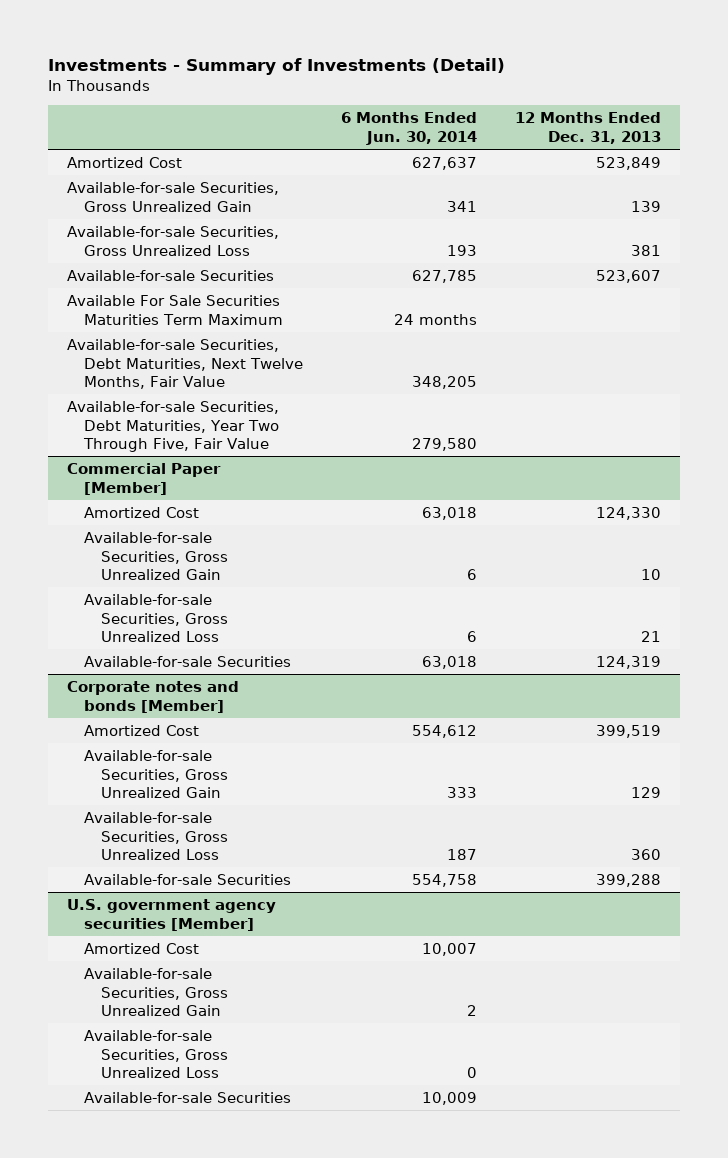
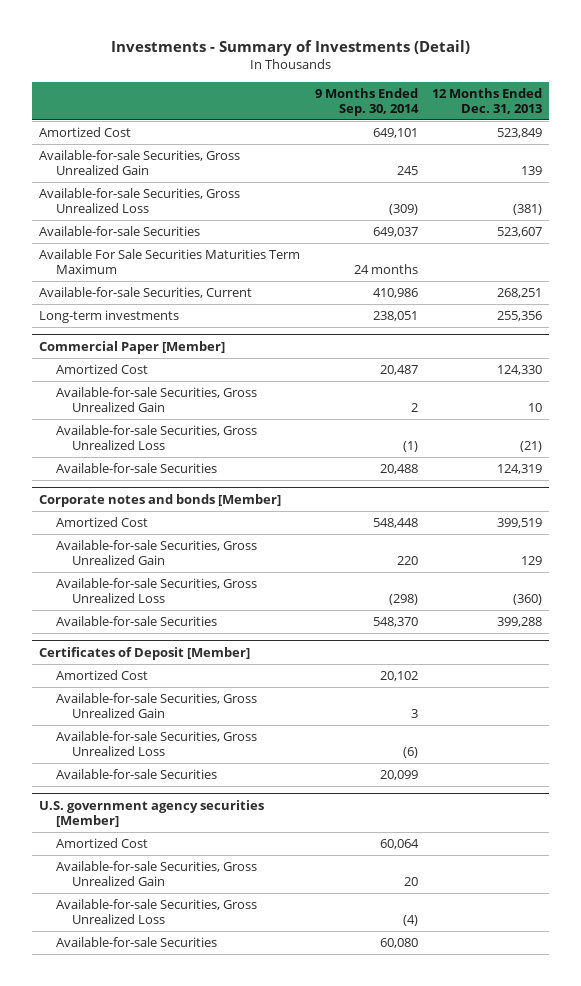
- | 6 Months Ended Jun. 30, 2014 | 12 Months Ended Dec. 31, 2013
+ | 9 Months Ended Sep. 30, 2014 | 12 Months Ended Dec. 31, 2013
- Available-for-sale Securities, Gross Unrealized Loss | 193 | 381
+ Available-for-sale Securities, Gross Unrealized Loss | (309) | (381)
- Available-for-sale Securities, Debt Maturities, Next Twelve Months, Fair Value | 348,205 |
- Available-for-sale Securities, Debt Maturities, Year Two Through Five, Fair Value | 279,580 |
+ Available-for-sale Securities, Current | 410,986 | 268,251
+ Long-term investments | 238,051 | 255,356
@ Commercial Paper [Member]
- Available-for-sale Securities, Gross Unrealized Loss | 6 | 21
+ Available-for-sale Securities, Gross Unrealized Loss | (1) | (21)
@ Corporate notes and bonds [Member]
- Available-for-sale Securities, Gross Unrealized Loss | 187 | 360
+ Available-for-sale Securities, Gross Unrealized Loss | (298) | (360)
+ Certificates of Deposit [Member]
+ Amortized Cost | 20,102 |
+ Available-for-sale Securities, Gross Unrealized Gain | 3 |
+ Available-for-sale Securities, Gross Unrealized Loss | (6) |
+ Available-for-sale Securities | 20,099 |

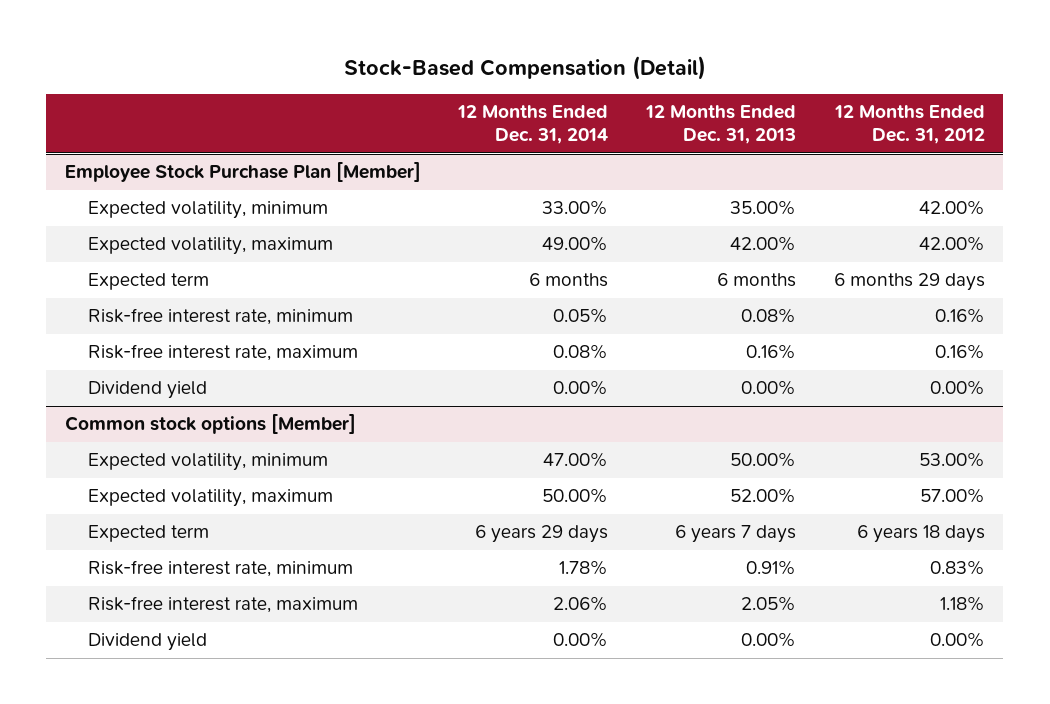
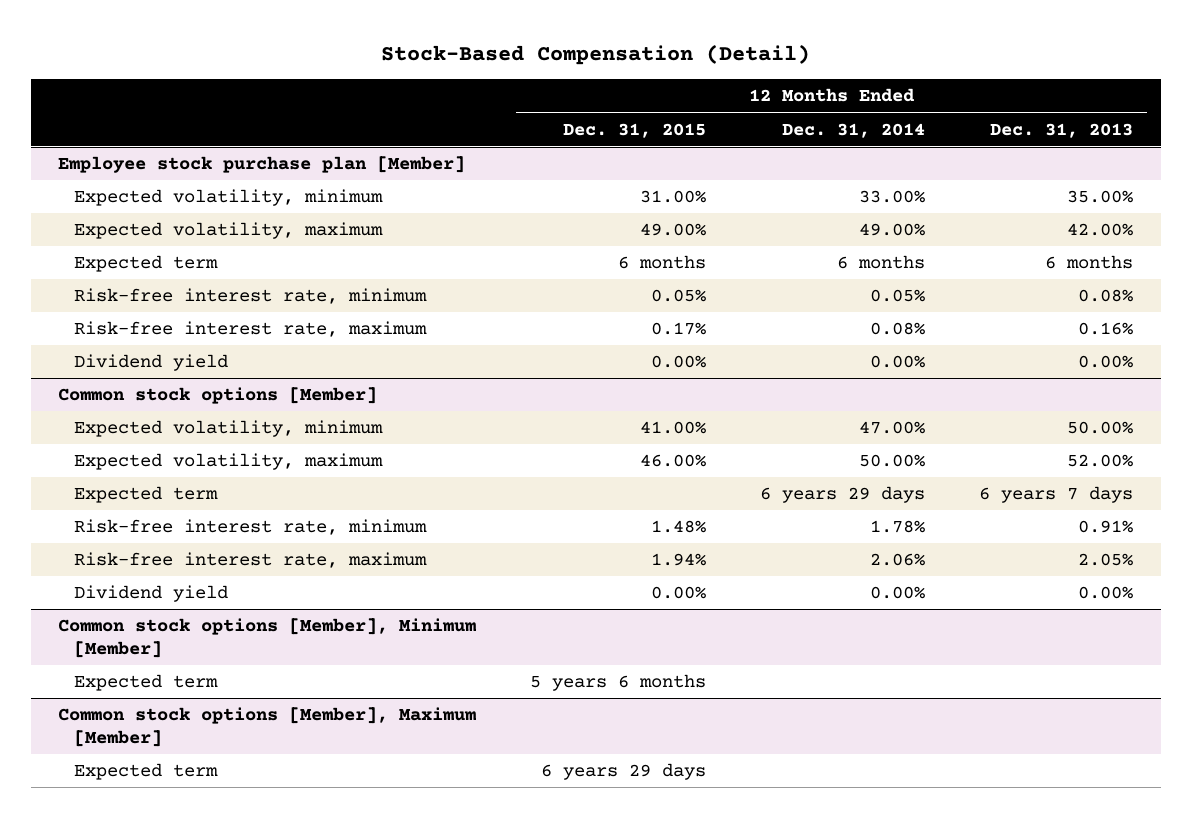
- | 12 Months Ended Dec. 31, 2014 | 12 Months Ended Dec. 31, 2013 | 12 Months Ended Dec. 31, 2012
+ | 12 Months Ended Dec. 31, 2015 | 12 Months Ended Dec. 31, 2014 | 12 Months Ended Dec. 31, 2013
- Employee Stock Purchase Plan [Member]
+ Employee stock purchase plan [Member]
+ Common stock options [Member], Minimum [Member]
+ Expected term | 5 years 6 months | |
+ Common stock options [Member], Maximum [Member]
+ Expected term | 6 years 29 days | |

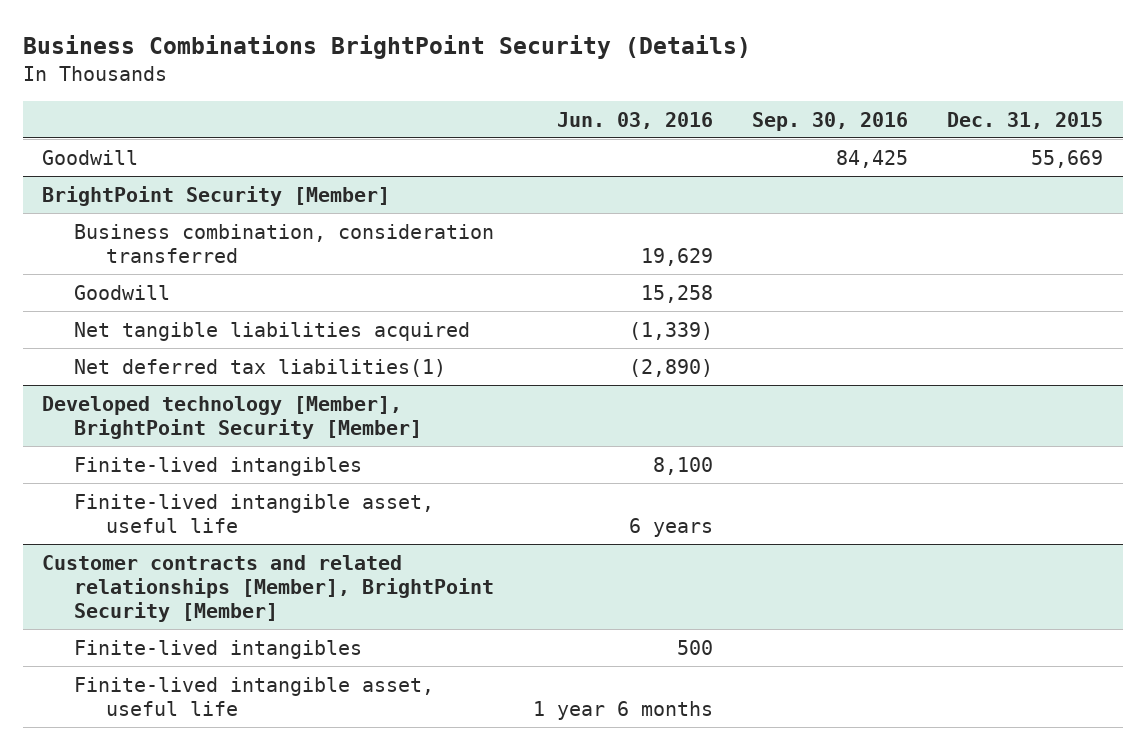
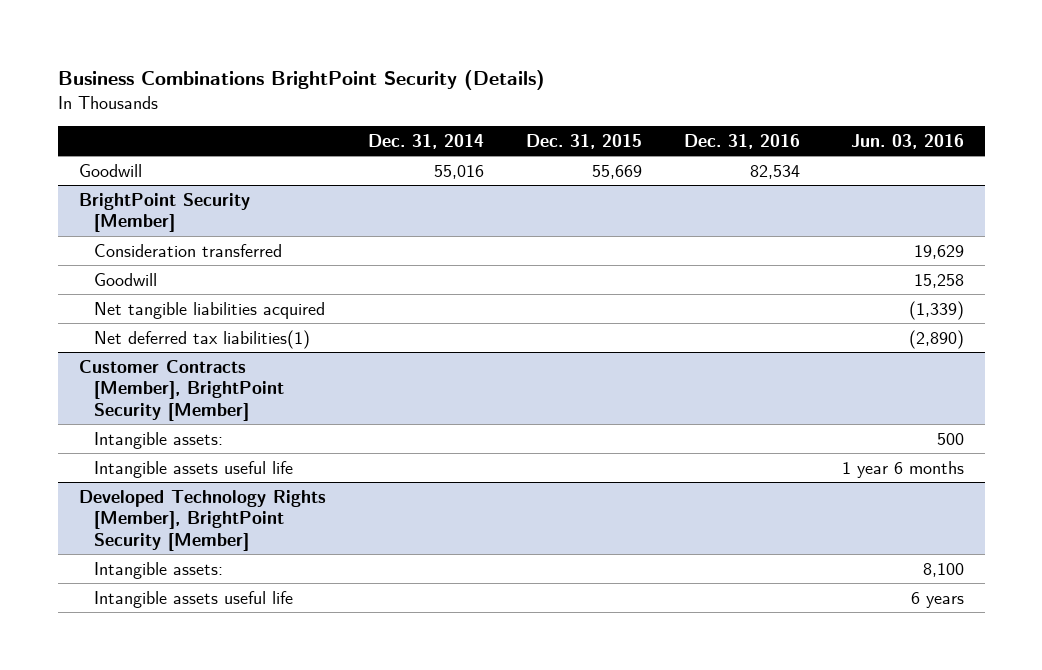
- | Jun. 03, 2016 | Sep. 30, 2016 | Dec. 31, 2015
+ | Dec. 31, 2014 | Dec. 31, 2015 | Dec. 31, 2016 | Jun. 03, 2016
@ BrightPoint Security [Member]
- Business combination, consideration transferred | 19,629 | |
+ Consideration transferred | | | | 19,629
- Developed technology [Member], BrightPoint Security [Member]
- Finite-lived intangibles | 8,100 | |
- Finite-lived intangible asset, useful life | 6 years | |
- Customer contracts and related relationships [Member], BrightPoint Security [Member]
- Finite-lived intangibles | 500 | |
- Finite-lived intangible asset, useful life | 1 year 6 months | |
+ Customer Contracts [Member], BrightPoint Security [Member]
+ Intangible assets: | | | | 500
+ Intangible assets useful life | | | | 1 year 6 months
+ Developed Technology Rights [Member], BrightPoint Security [Member]
+ Intangible assets: | | | | 8,100
+ Intangible assets useful life | | | | 6 years

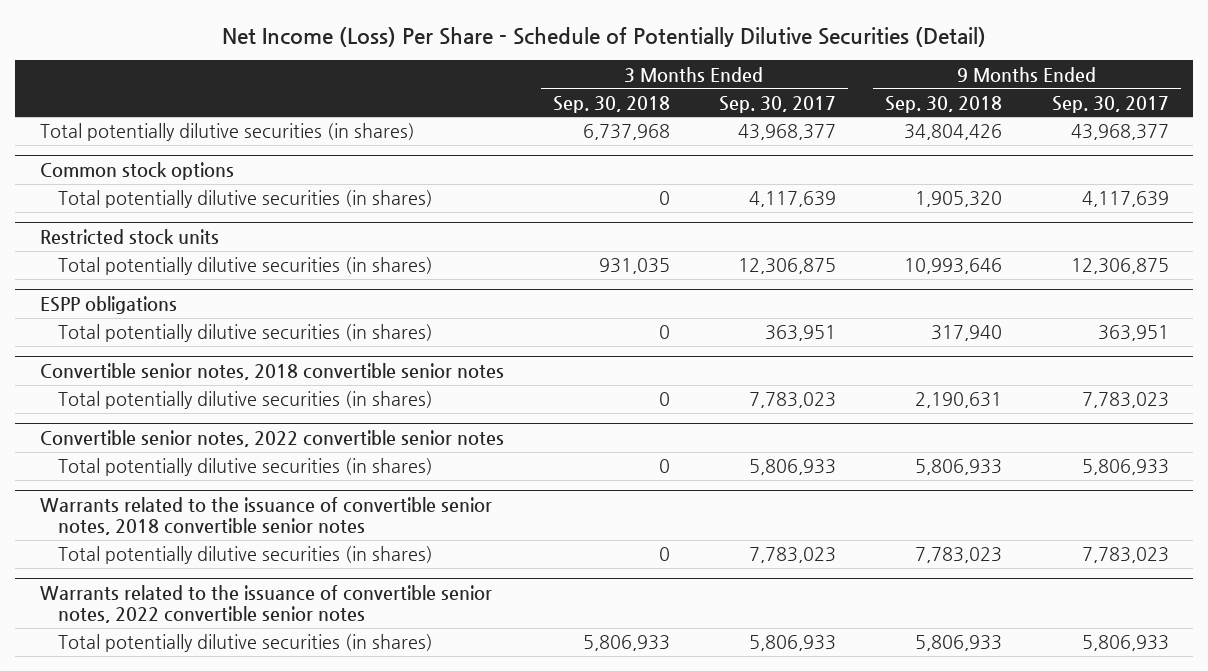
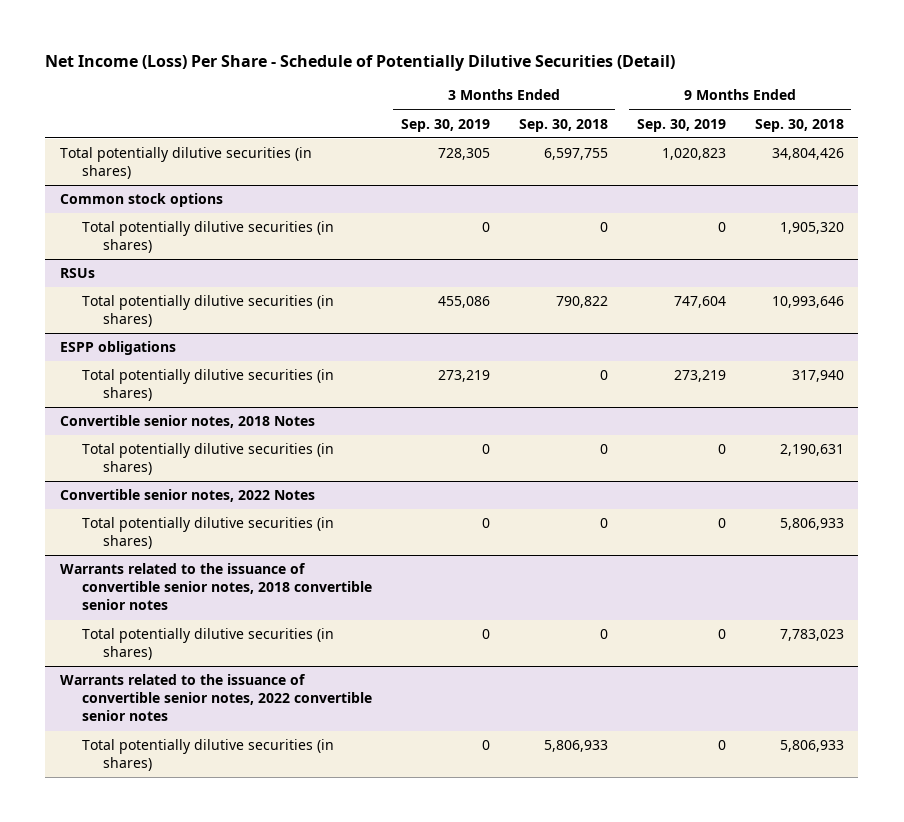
- | 3 Months Ended Sep. 30, 2018 | 3 Months Ended Sep. 30, 2017 | 9 Months Ended Sep. 30, 2018 | 9 Months Ended Sep. 30, 2017
+ | 3 Months Ended Sep. 30, 2019 | 3 Months Ended Sep. 30, 2018 | 9 Months Ended Sep. 30, 2019 | 9 Months Ended Sep. 30, 2018
- Total potentially dilutive securities (in shares) | 6,737,968 | 43,968,377 | 34,804,426 | 43,968,377
+ Total potentially dilutive securities (in shares) | 728,305 | 6,597,755 | 1,020,823 | 34,804,426
- Restricted stock units
- Total potentially dilutive securities (in shares) | 931,035 | 12,306,875 | 10,993,646 | 12,306,875
+ RSUs
+ Total potentially dilutive securities (in shares) | 455,086 | 790,822 | 747,604 | 10,993,646
- Convertible senior notes, 2018 convertible senior notes
+ Convertible senior notes, 2018 Notes
- Convertible senior notes, 2022 convertible senior notes
+ Convertible senior notes, 2022 Notes

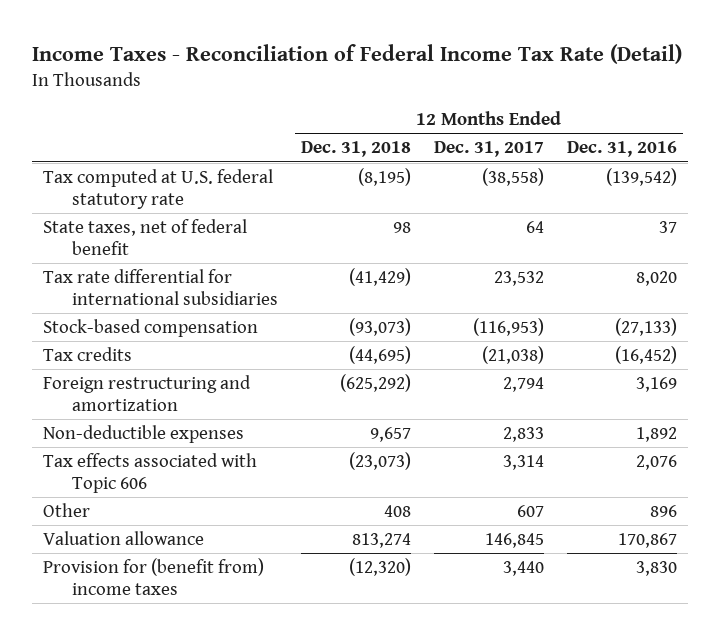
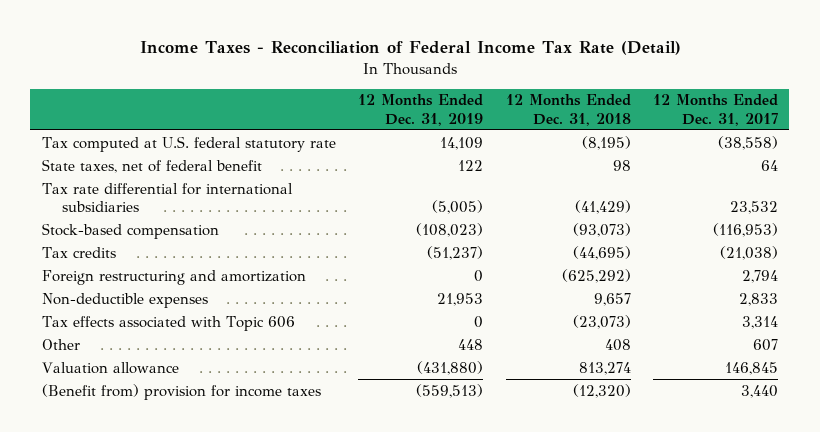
- | 12 Months Ended Dec. 31, 2018 | 12 Months Ended Dec. 31, 2017 | 12 Months Ended Dec. 31, 2016
+ | 12 Months Ended Dec. 31, 2019 | 12 Months Ended Dec. 31, 2018 | 12 Months Ended Dec. 31, 2017
- Provision for (benefit from) income taxes | (12,320) | 3,440 | 3,830
+ (Benefit from) provision for income taxes | (559,513) | (12,320) | 3,440

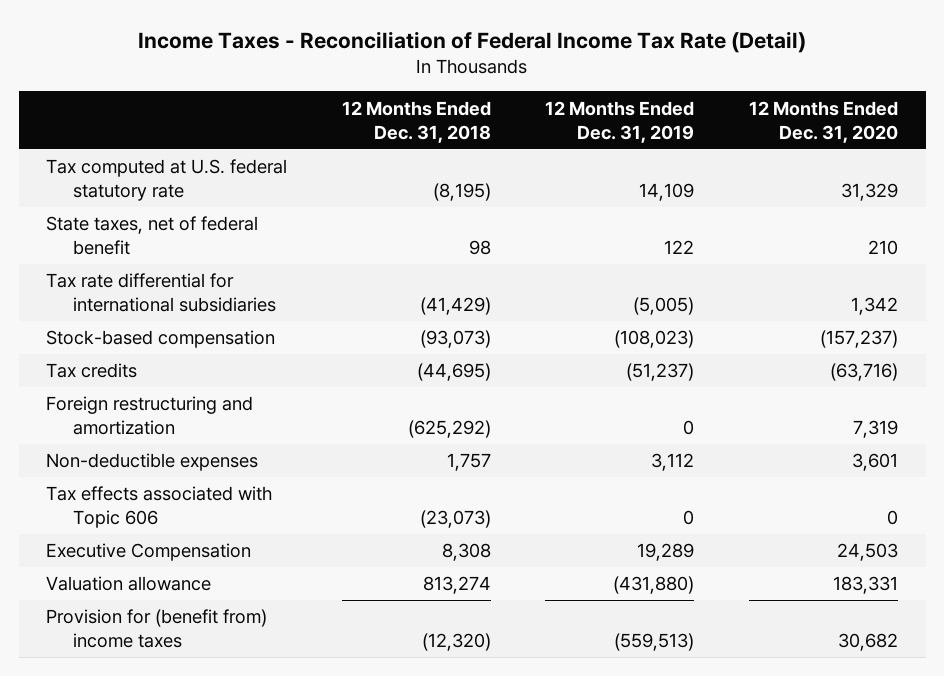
- | 12 Months Ended Dec. 31, 2019 | 12 Months Ended Dec. 31, 2018 | 12 Months Ended Dec. 31, 2017
+ | 12 Months Ended Dec. 31, 2018 | 12 Months Ended Dec. 31, 2019 | 12 Months Ended Dec. 31, 2020
- Non-deductible expenses | 21,953 | 9,657 | 2,833
+ Non-deductible expenses | 1,757 | 3,112 | 3,601
- Other | 448 | 408 | 607
+ Executive Compensation | 8,308 | 19,289 | 24,503
- (Benefit from) provision for income taxes | (559,513) | (12,320) | 3,440
+ Provision for (benefit from) income taxes | (12,320) | (559,513) | 30,682

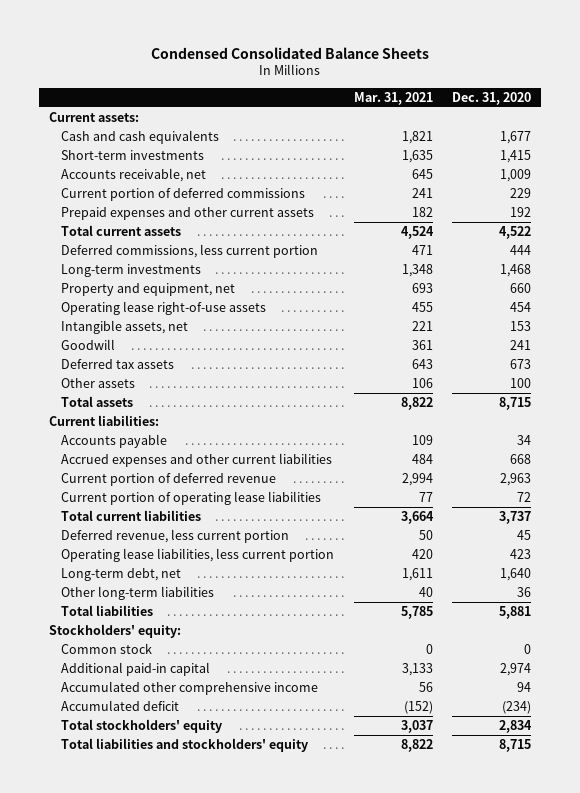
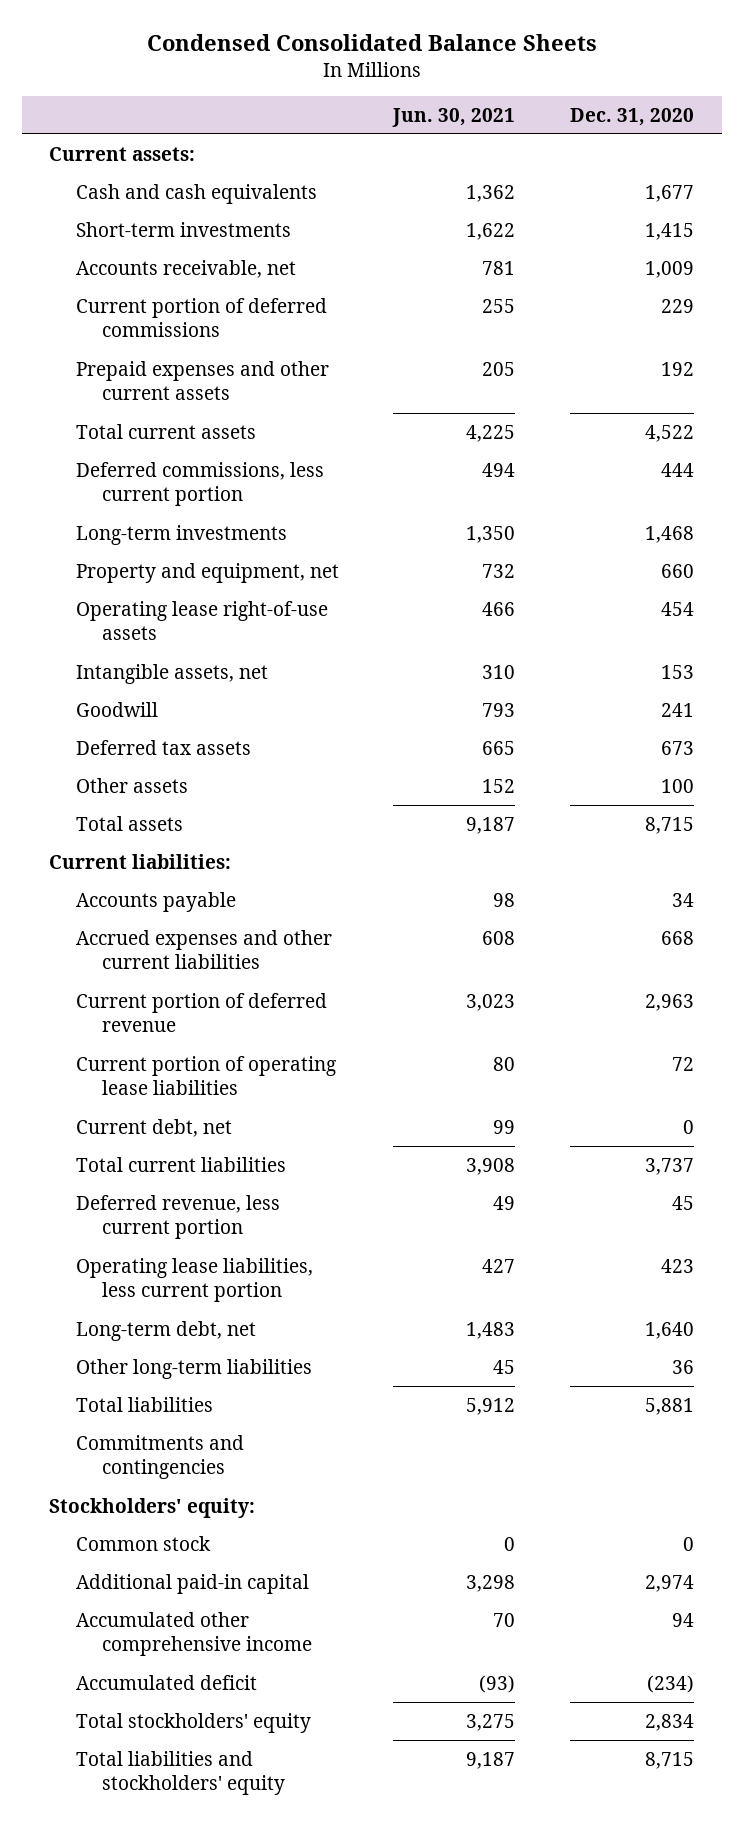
- | Mar. 31, 2021 | Dec. 31, 2020
+ | Jun. 30, 2021 | Dec. 31, 2020
+ Current debt, net | 99 | 0
+ Commitments and contingencies

